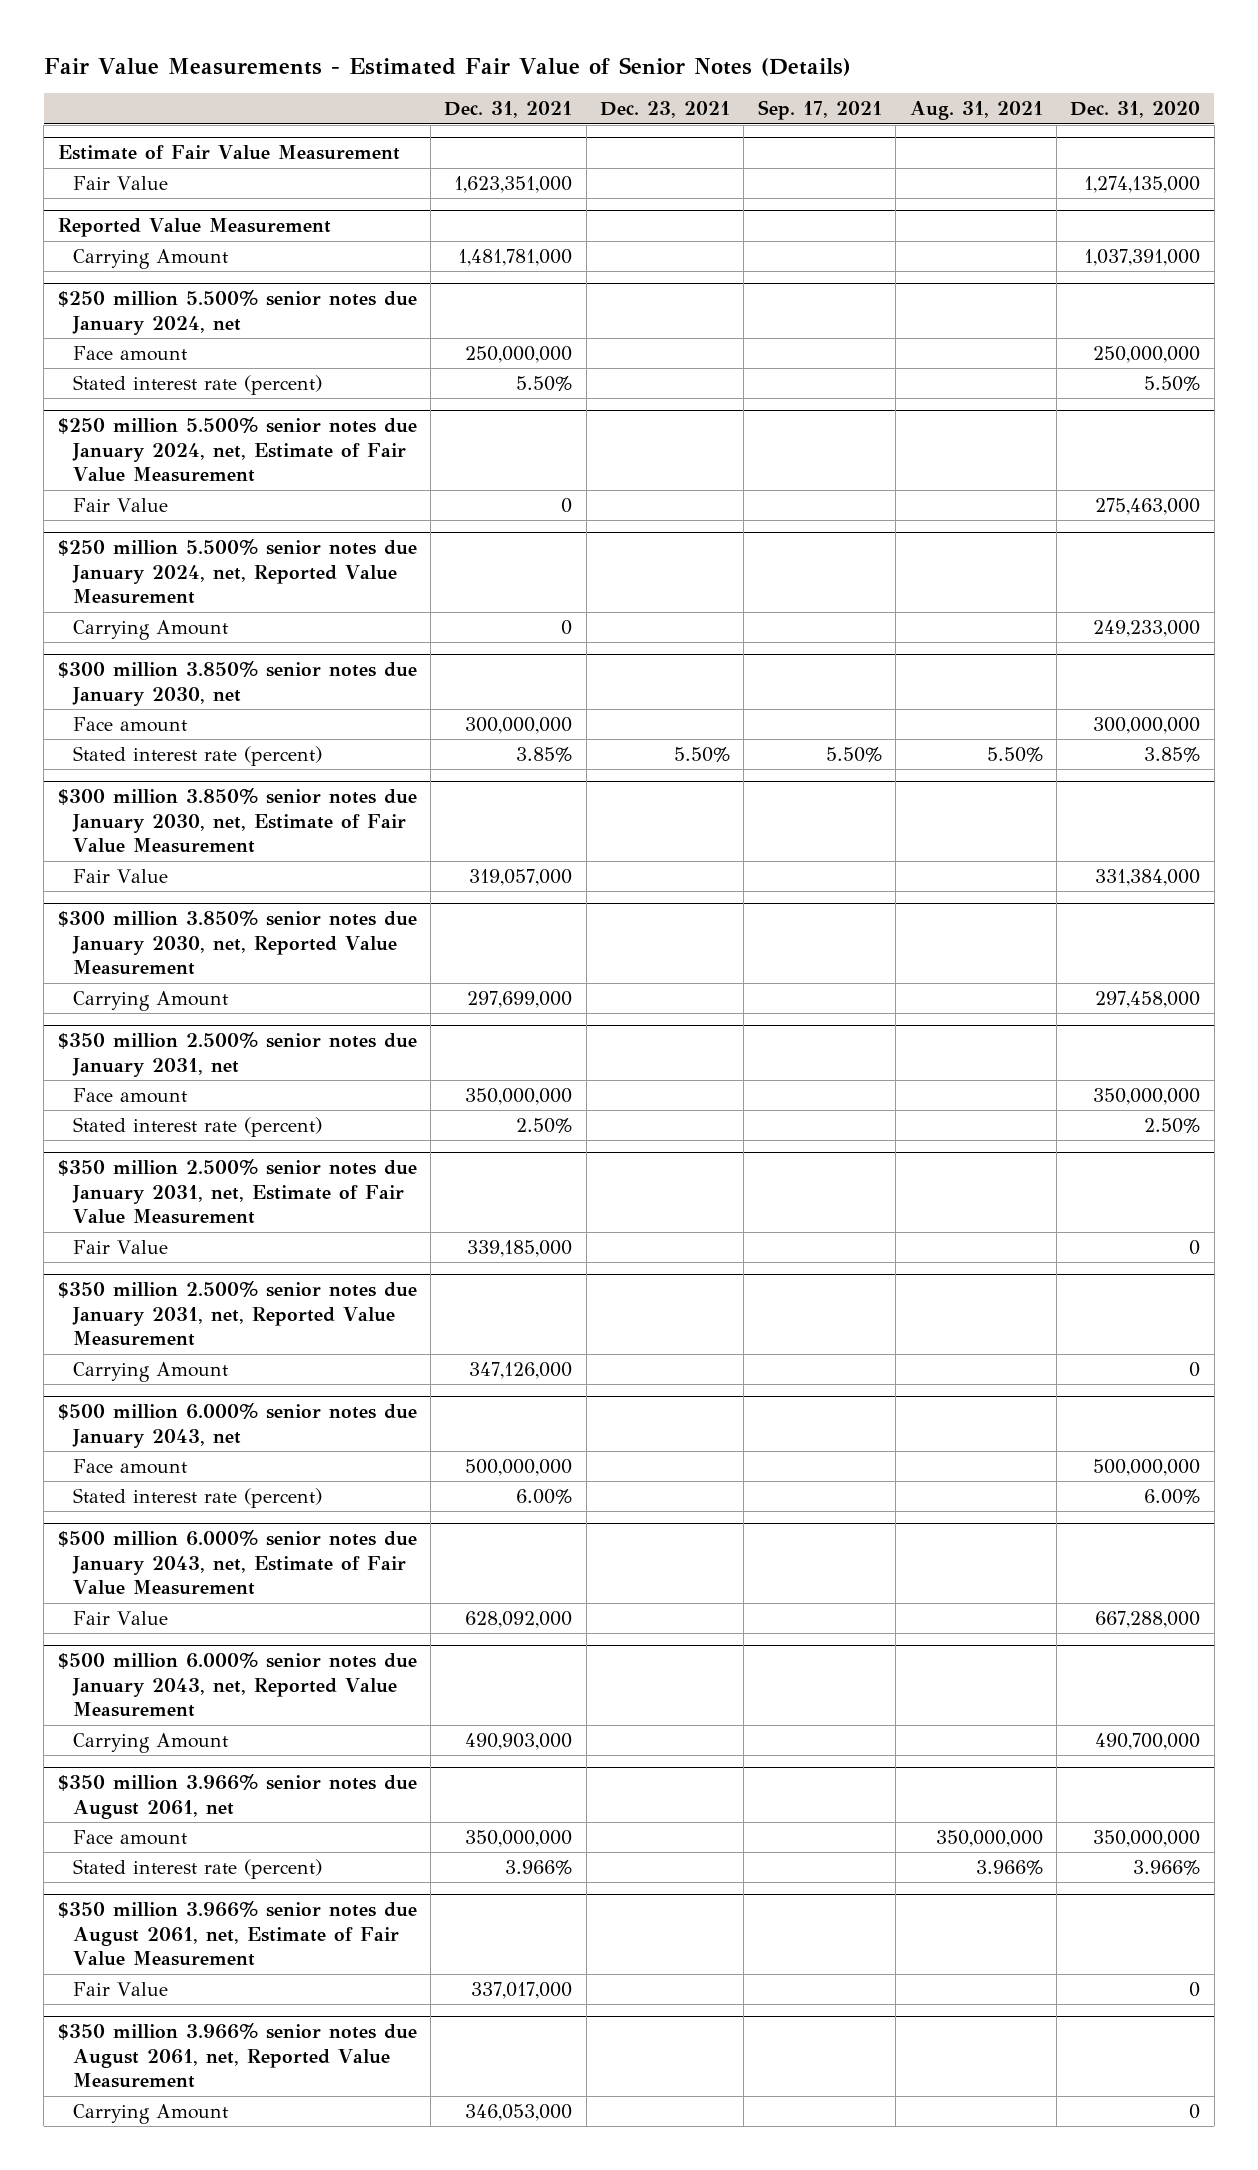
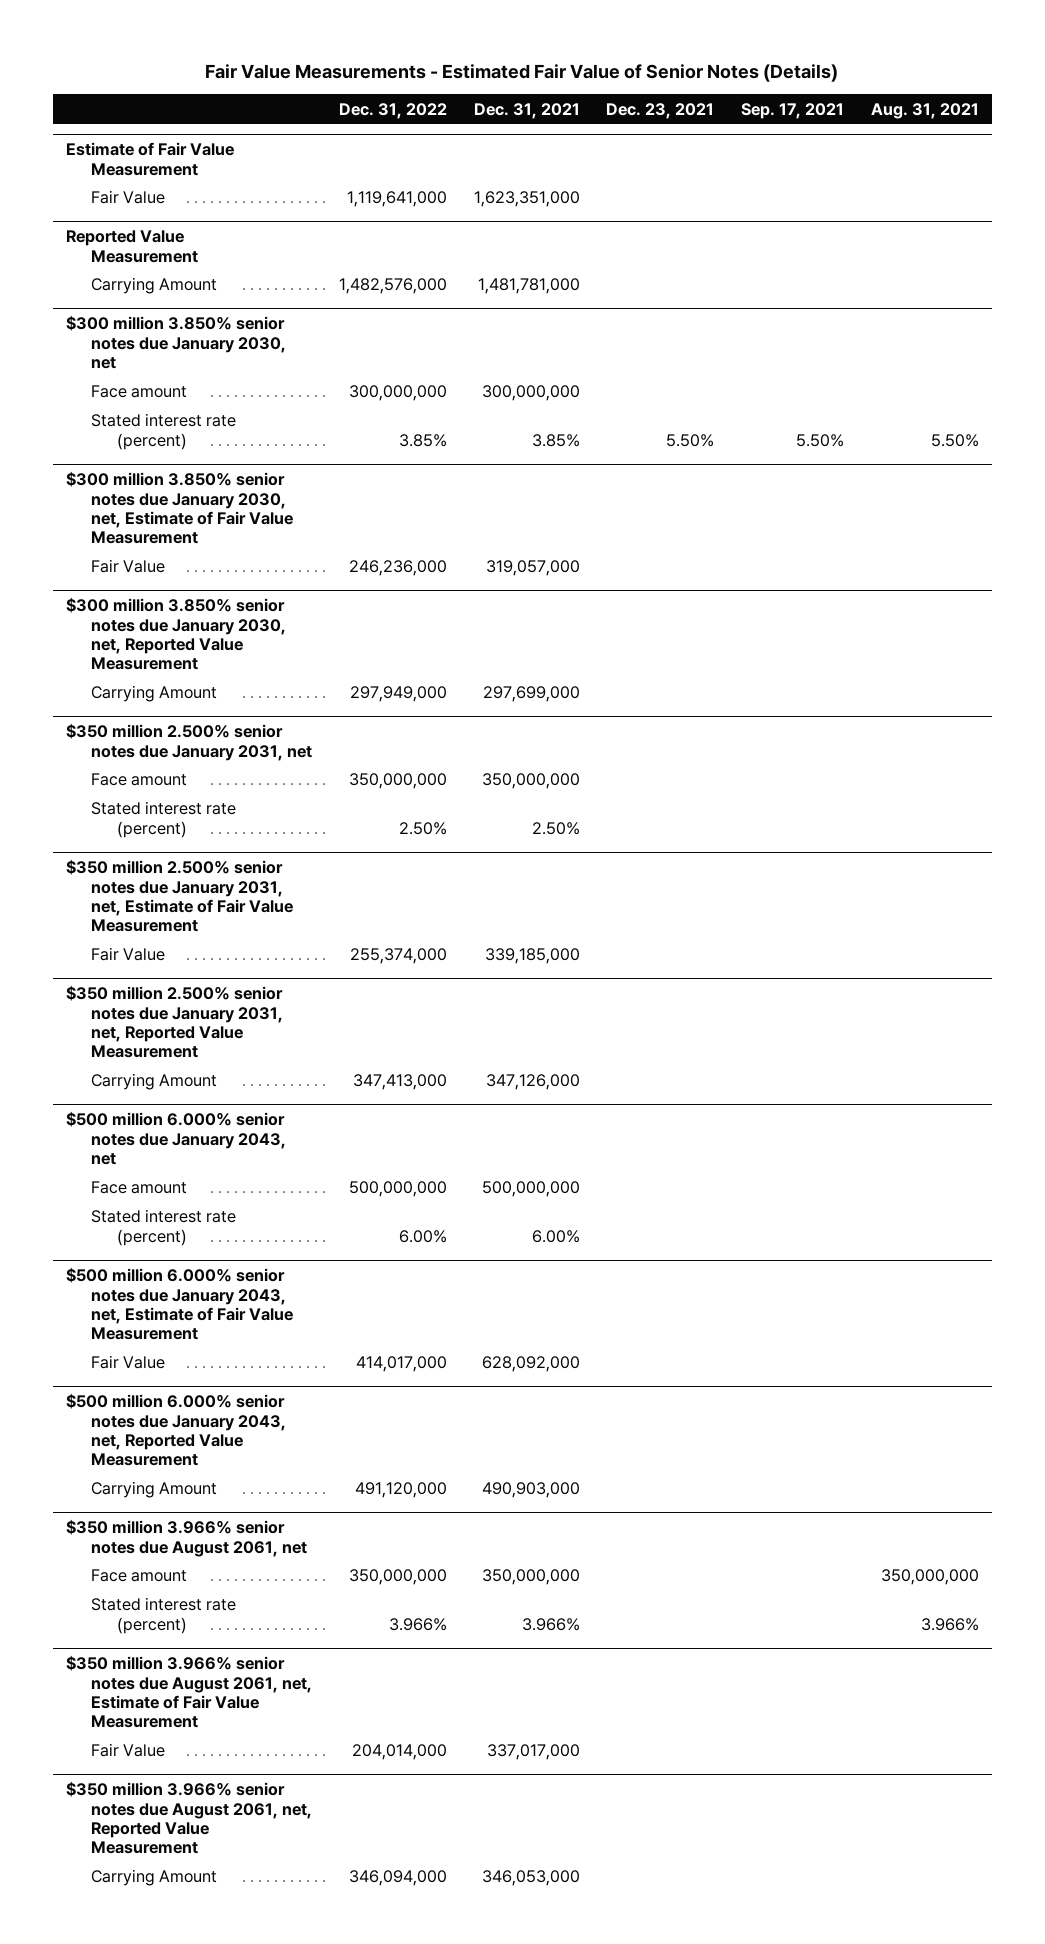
- | Dec. 31, 2021 | Dec. 23, 2021 | Sep. 17, 2021 | Aug. 31, 2021 | Dec. 31, 2020
+ | Dec. 31, 2022 | Dec. 31, 2021 | Dec. 23, 2021 | Sep. 17, 2021 | Aug. 31, 2021
- $250 million 5.500% senior notes due January 2024, net
- Face amount | 250,000,000 | | | | 250,000,000
- Stated interest rate (percent) | 5.50% | | | | 5.50%
- $250 million 5.500% senior notes due January 2024, net, Estimate of Fair Value Measurement
- Fair Value | 0 | | | | 275,463,000
- $250 million 5.500% senior notes due January 2024, net, Reported Value Measurement
- Carrying Amount | 0 | | | | 249,233,000

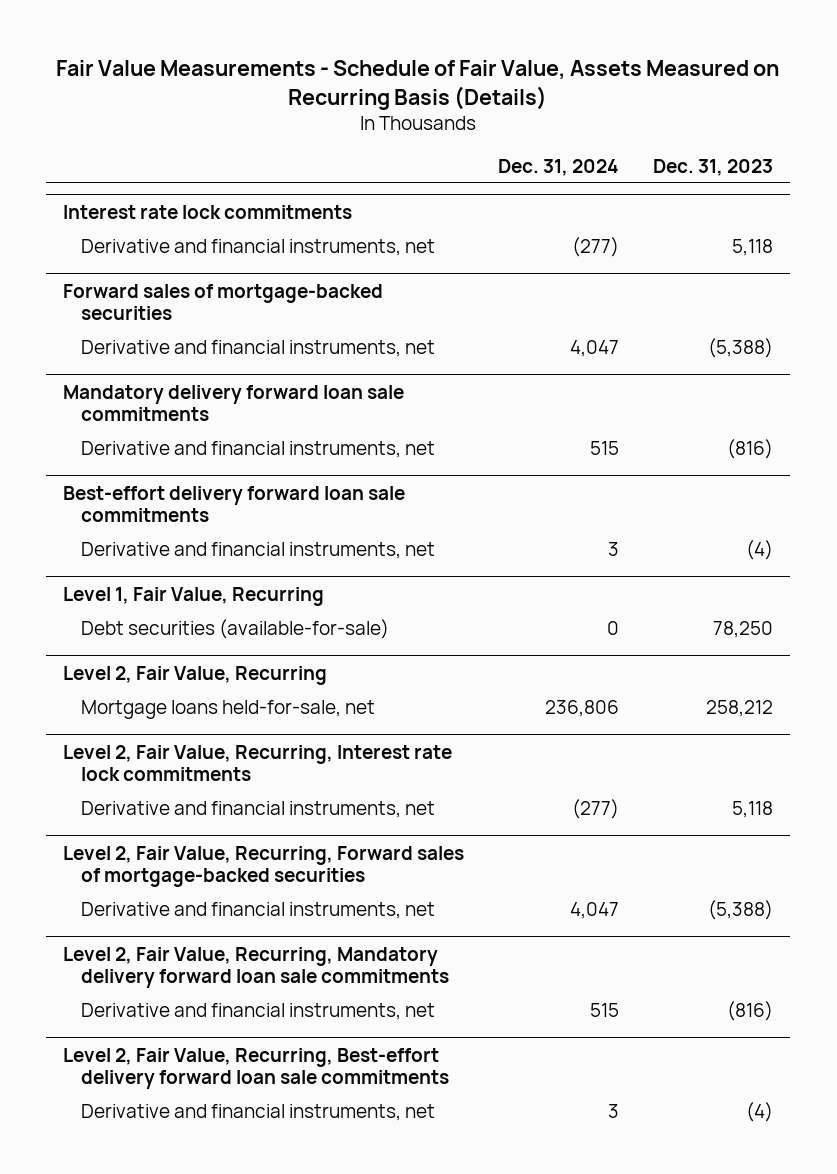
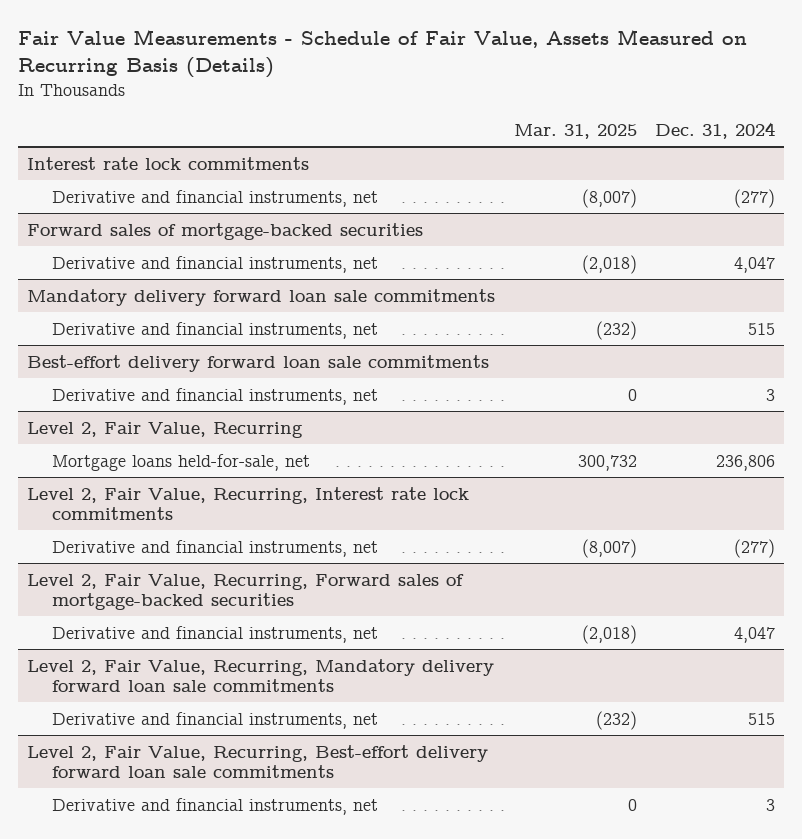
- | Dec. 31, 2024 | Dec. 31, 2023
+ | Mar. 31, 2025 | Dec. 31, 2024
- Level 1, Fair Value, Recurring
- Debt securities (available-for-sale) | 0 | 78,250

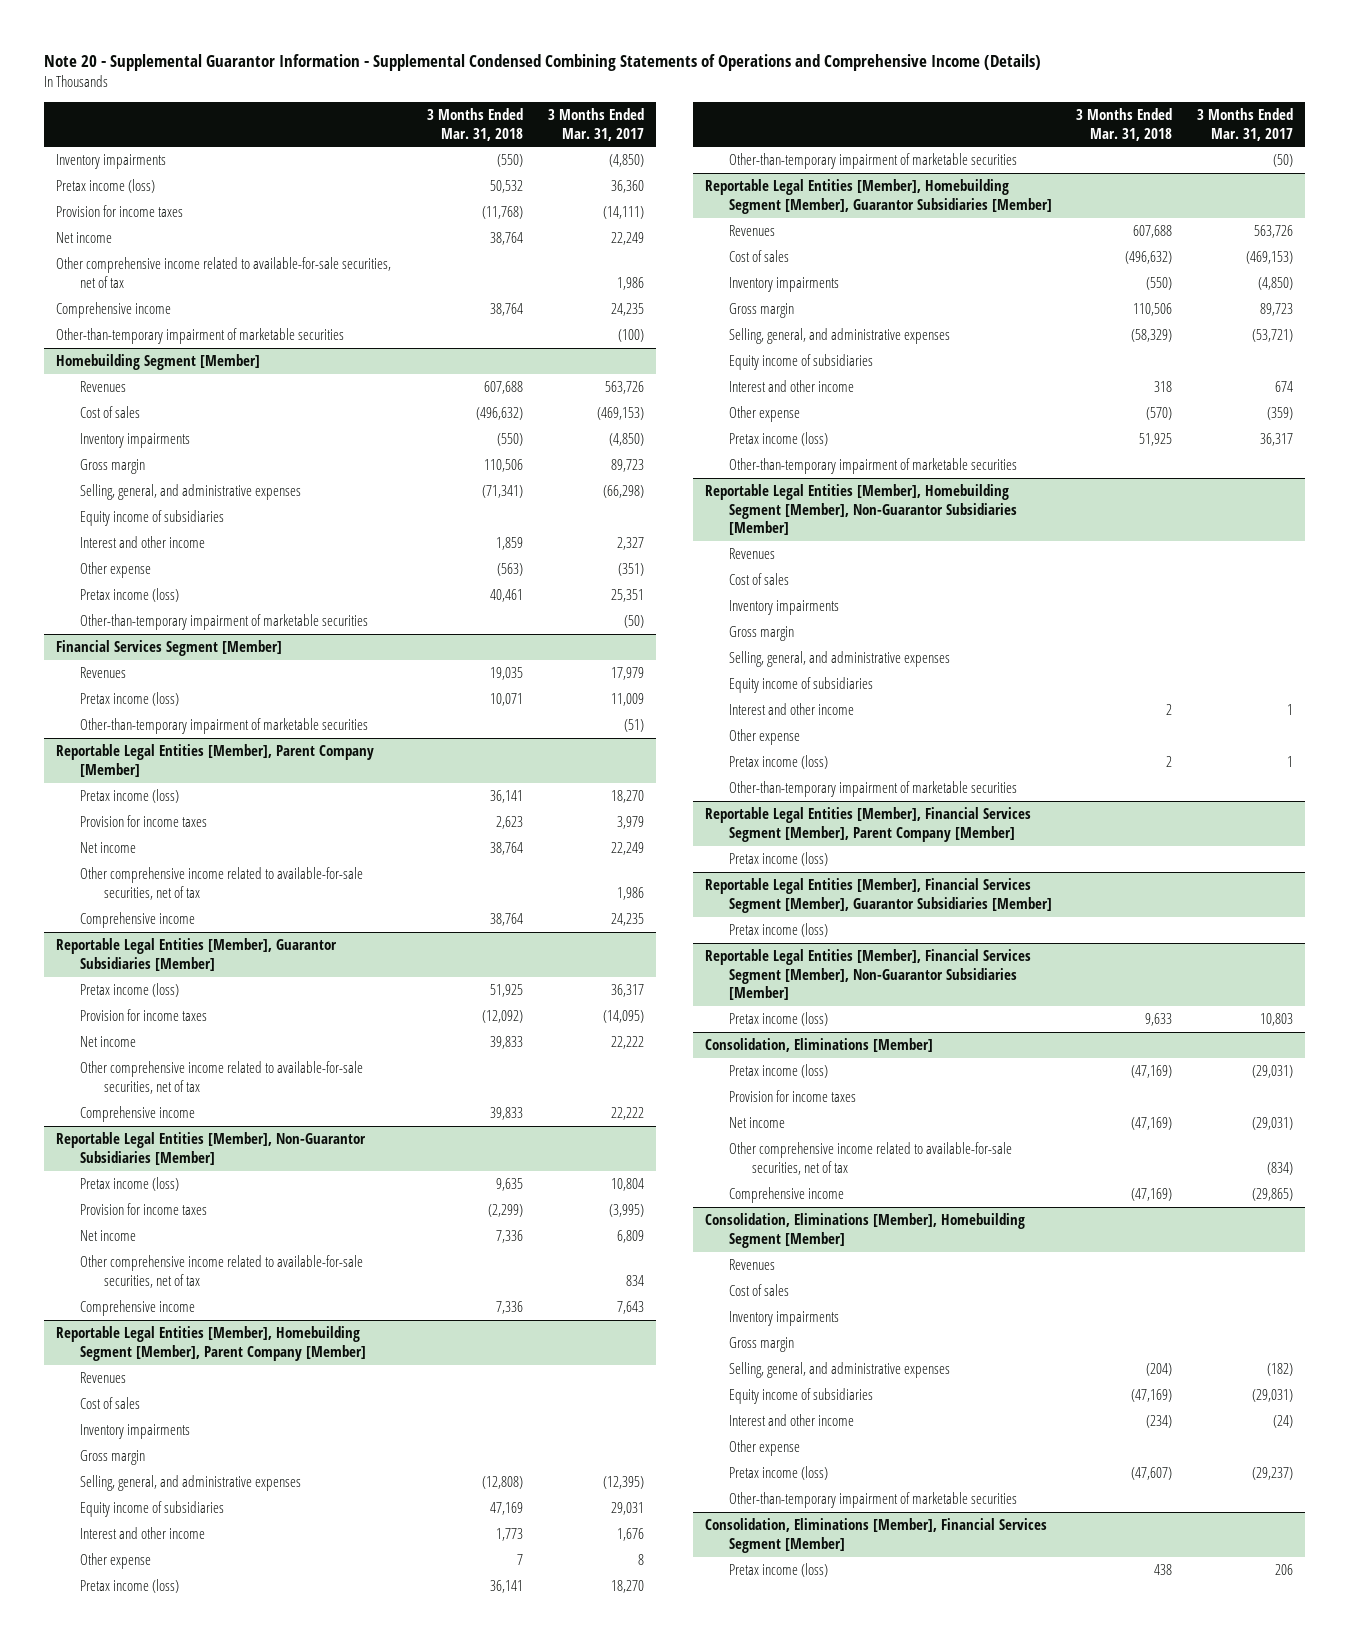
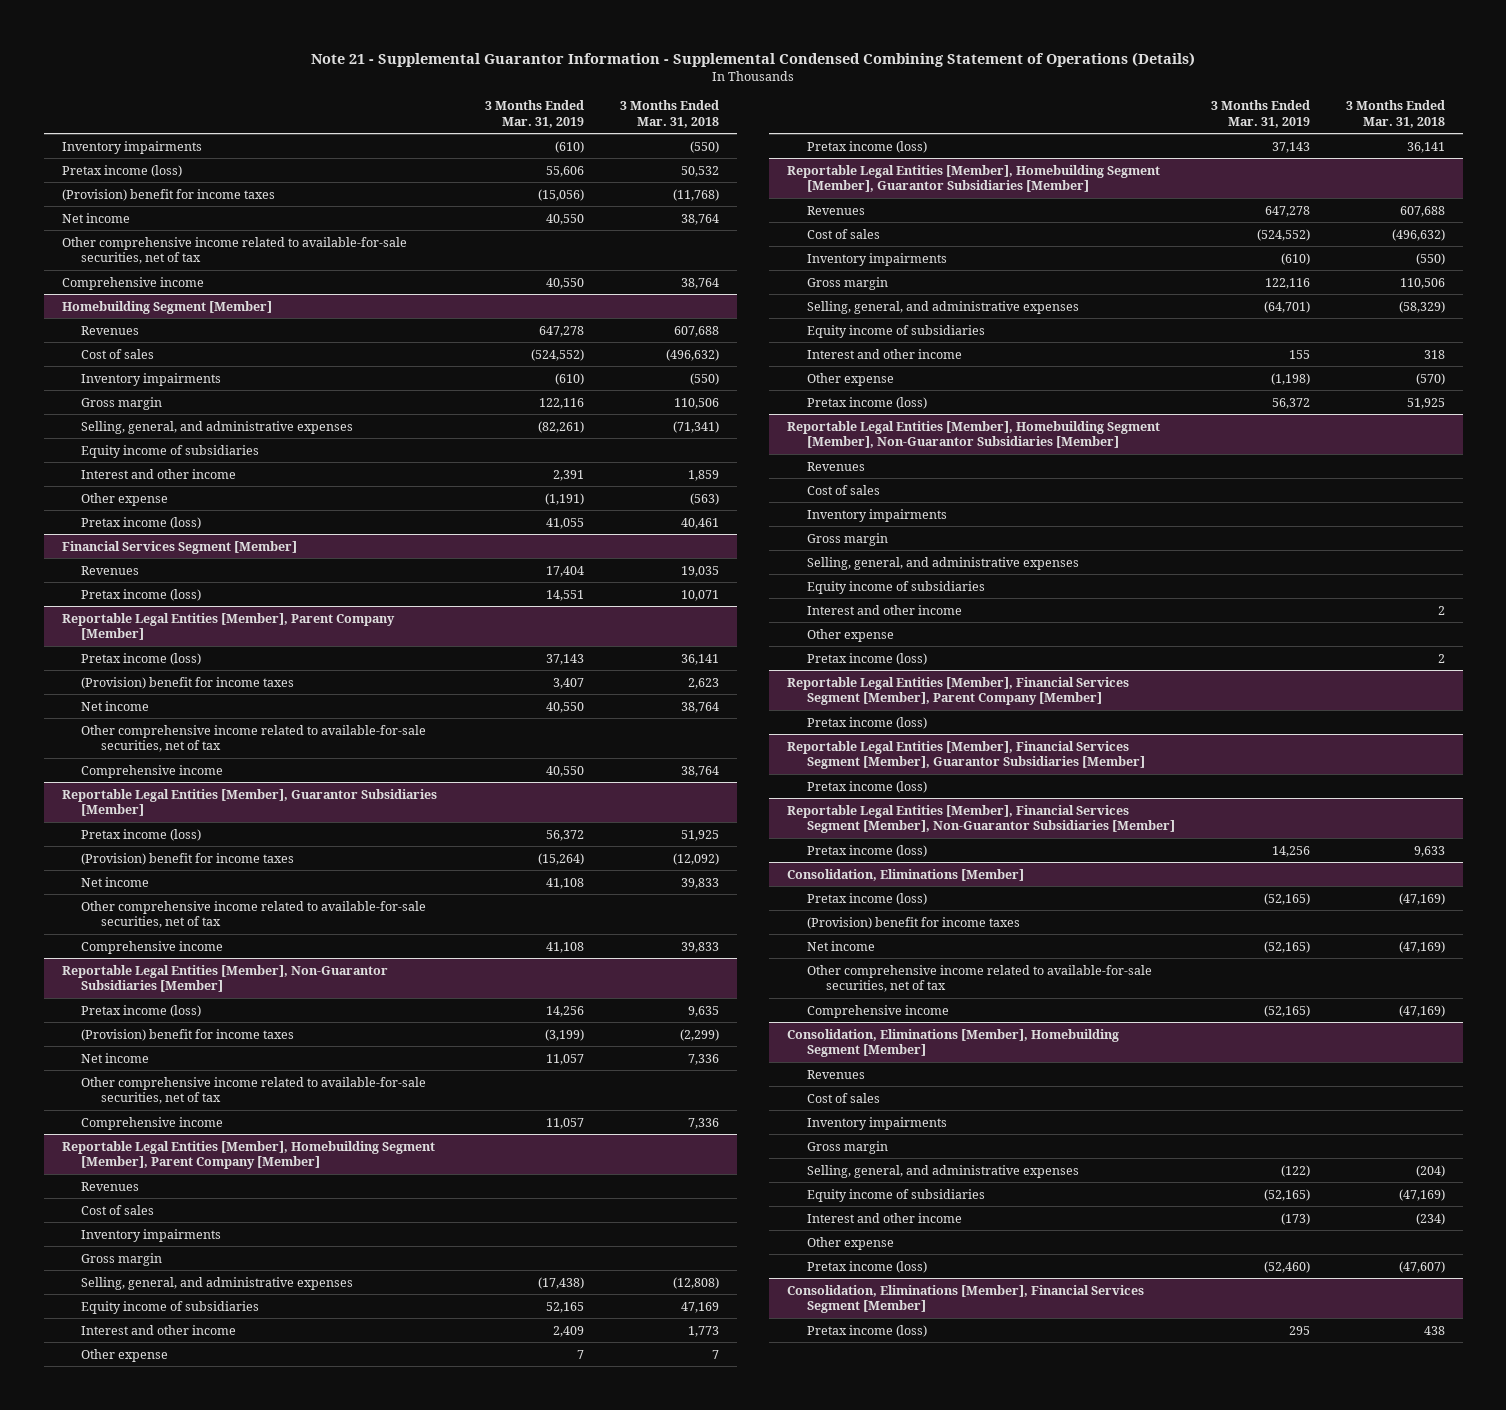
- Note 20 - Supplemental Guarantor Information - Supplemental Condensed Combining Statements of Operations and Comprehensive Income (Details)
+ Note 21 - Supplemental Guarantor Information - Supplemental Condensed Combining Statement of Operations (Details)
- | 3 Months Ended Mar. 31, 2018 | 3 Months Ended Mar. 31, 2017
+ | 3 Months Ended Mar. 31, 2019 | 3 Months Ended Mar. 31, 2018
- Provision for income taxes | (11,768) | (14,111)
+ (Provision) benefit for income taxes | (15,056) | (11,768)
- Other-than-temporary impairment of marketable securities | | (100)
@ Homebuilding Segment [Member]
- Other-than-temporary impairment of marketable securities | | (50)
@ Financial Services Segment [Member]
- Other-than-temporary impairment of marketable securities | | (51)
@ Reportable Legal Entities [Member], Parent Company [Member]
- Provision for income taxes | 2,623 | 3,979
+ (Provision) benefit for income taxes | 3,407 | 2,623
@ Reportable Legal Entities [Member], Guarantor Subsidiaries [Member]
- Provision for income taxes | (12,092) | (14,095)
+ (Provision) benefit for income taxes | (15,264) | (12,092)
@ Reportable Legal Entities [Member], Non-Guarantor Subsidiaries [Member]
- Provision for income taxes | (2,299) | (3,995)
+ (Provision) benefit for income taxes | (3,199) | (2,299)
@ Reportable Legal Entities [Member], Homebuilding Segment [Member], Parent Company [Member]
- Other-than-temporary impairment of marketable securities | | (50)
@ Reportable Legal Entities [Member], Homebuilding Segment [Member], Guarantor Subsidiaries [Member]
- Other-than-temporary impairment of marketable securities
@ Reportable Legal Entities [Member], Homebuilding Segment [Member], Non-Guarantor Subsidiaries [Member]
- Other-than-temporary impairment of marketable securities
@ Consolidation, Eliminations [Member]
- Provision for income taxes
+ (Provision) benefit for income taxes
@ Consolidation, Eliminations [Member], Homebuilding Segment [Member]
- Other-than-temporary impairment of marketable securities

